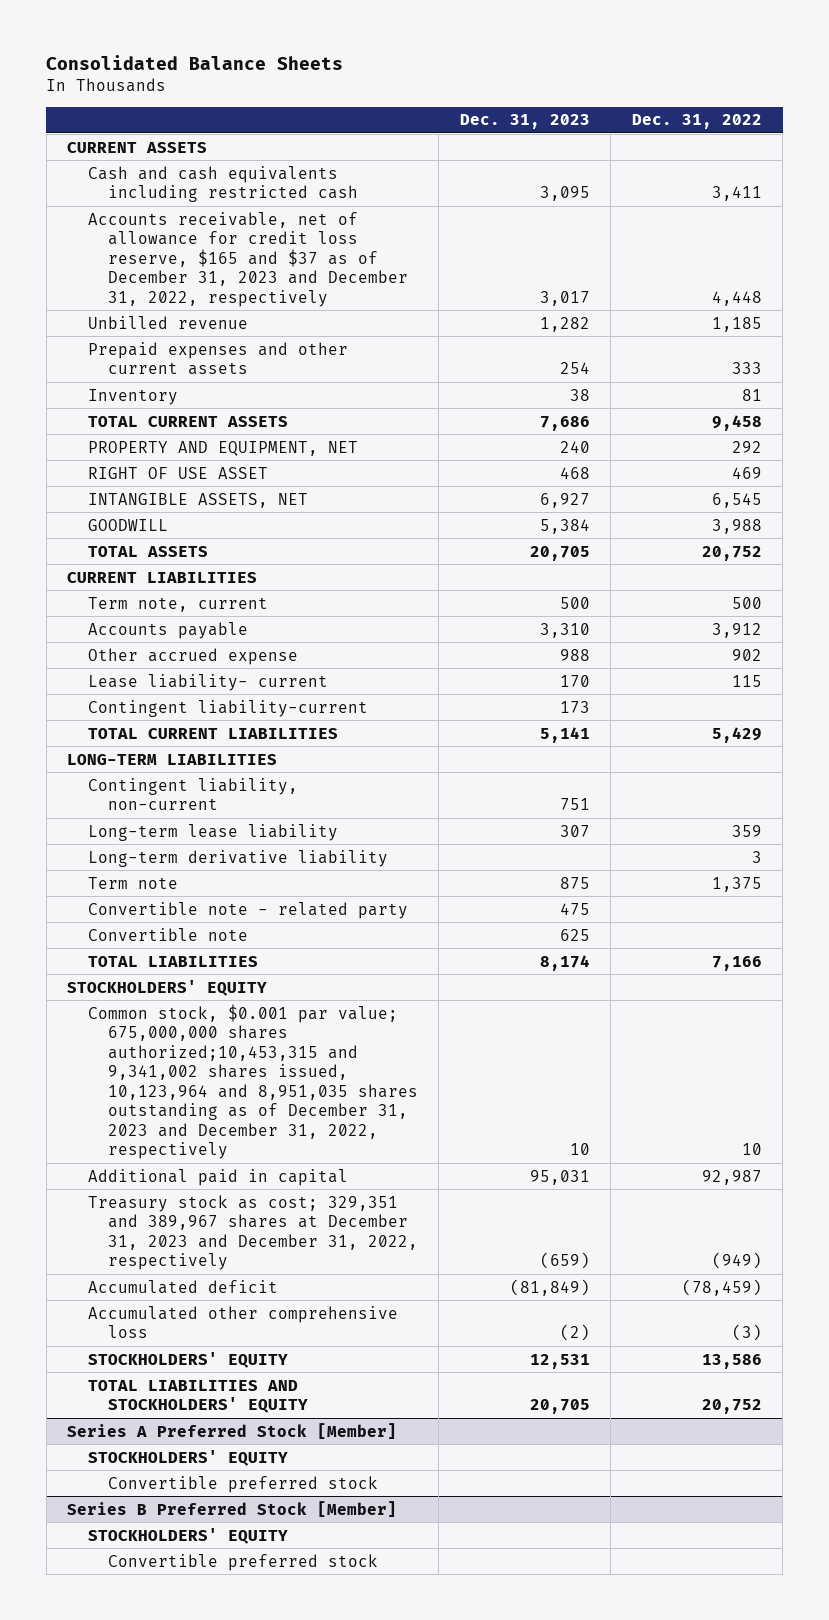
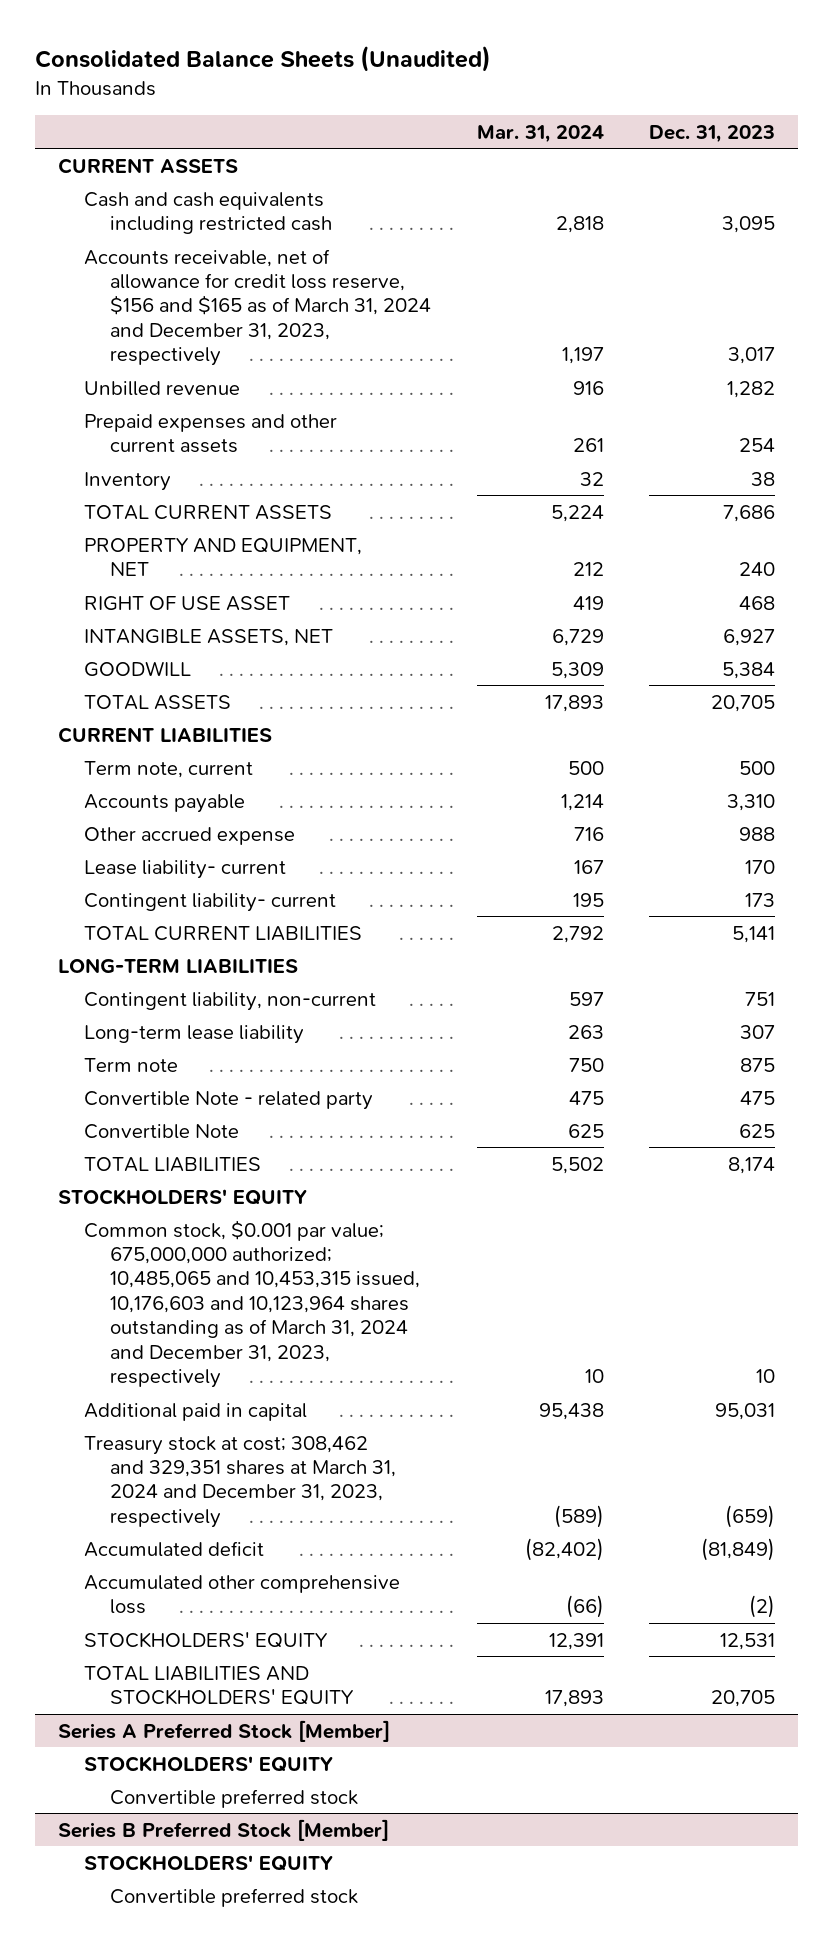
- Consolidated Balance Sheets
+ Consolidated Balance Sheets (Unaudited)
- | Dec. 31, 2023 | Dec. 31, 2022
+ | Mar. 31, 2024 | Dec. 31, 2023
- Accounts receivable, net of allowance for credit loss reserve, $165 and $37 as of December 31, 2023 and December 31, 2022, respectively | 3,017 | 4,448
+ Accounts receivable, net of allowance for credit loss reserve, $156 and $165 as of March 31, 2024 and December 31, 2023, respectively | 1,197 | 3,017
- Contingent liability-current | 173 |
+ Contingent liability- current | 195 | 173
- Long-term derivative liability | | 3
- Convertible note - related party | 475 |
- Convertible note | 625 |
+ Convertible Note - related party | 475 | 475
+ Convertible Note | 625 | 625
- Common stock, $0.001 par value; 675,000,000 shares authorized;10,453,315 and 9,341,002 shares issued, 10,123,964 and 8,951,035 shares outstanding as of December 31, 2023 and December 31, 2022, respectively | 10 | 10
+ Common stock, $0.001 par value; 675,000,000 authorized; 10,485,065 and 10,453,315 issued, 10,176,603 and 10,123,964 shares outstanding as of March 31, 2024 and December 31, 2023, respectively | 10 | 10
- Treasury stock as cost; 329,351 and 389,967 shares at December 31, 2023 and December 31, 2022, respectively | (659) | (949)
+ Treasury stock at cost; 308,462 and 329,351 shares at March 31, 2024 and December 31, 2023, respectively | (589) | (659)

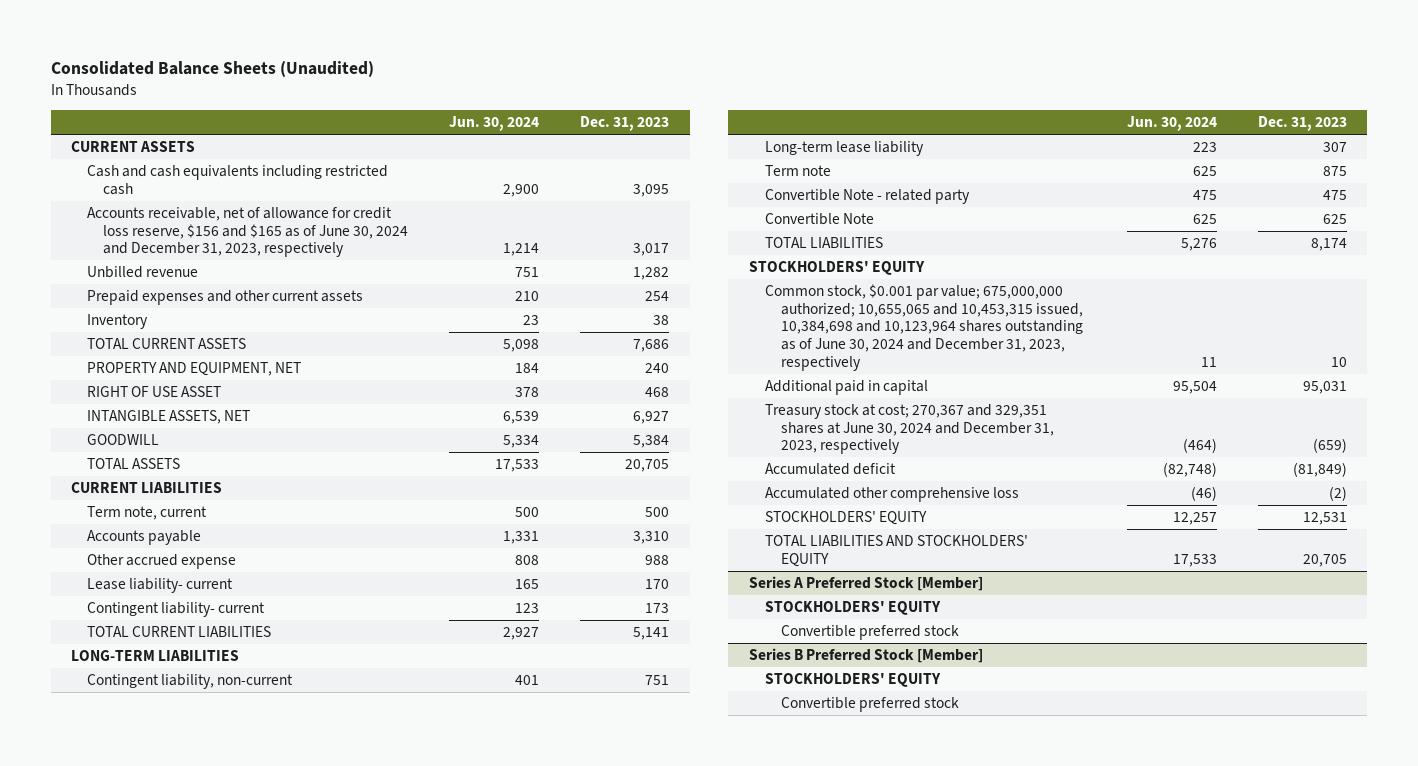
- | Mar. 31, 2024 | Dec. 31, 2023
+ | Jun. 30, 2024 | Dec. 31, 2023
- Accounts receivable, net of allowance for credit loss reserve, $156 and $165 as of March 31, 2024 and December 31, 2023, respectively | 1,197 | 3,017
+ Accounts receivable, net of allowance for credit loss reserve, $156 and $165 as of June 30, 2024 and December 31, 2023, respectively | 1,214 | 3,017
- Common stock, $0.001 par value; 675,000,000 authorized; 10,485,065 and 10,453,315 issued, 10,176,603 and 10,123,964 shares outstanding as of March 31, 2024 and December 31, 2023, respectively | 10 | 10
+ Common stock, $0.001 par value; 675,000,000 authorized; 10,655,065 and 10,453,315 issued, 10,384,698 and 10,123,964 shares outstanding as of June 30, 2024 and December 31, 2023, respectively | 11 | 10
- Treasury stock at cost; 308,462 and 329,351 shares at March 31, 2024 and December 31, 2023, respectively | (589) | (659)
+ Treasury stock at cost; 270,367 and 329,351 shares at June 30, 2024 and December 31, 2023, respectively | (464) | (659)

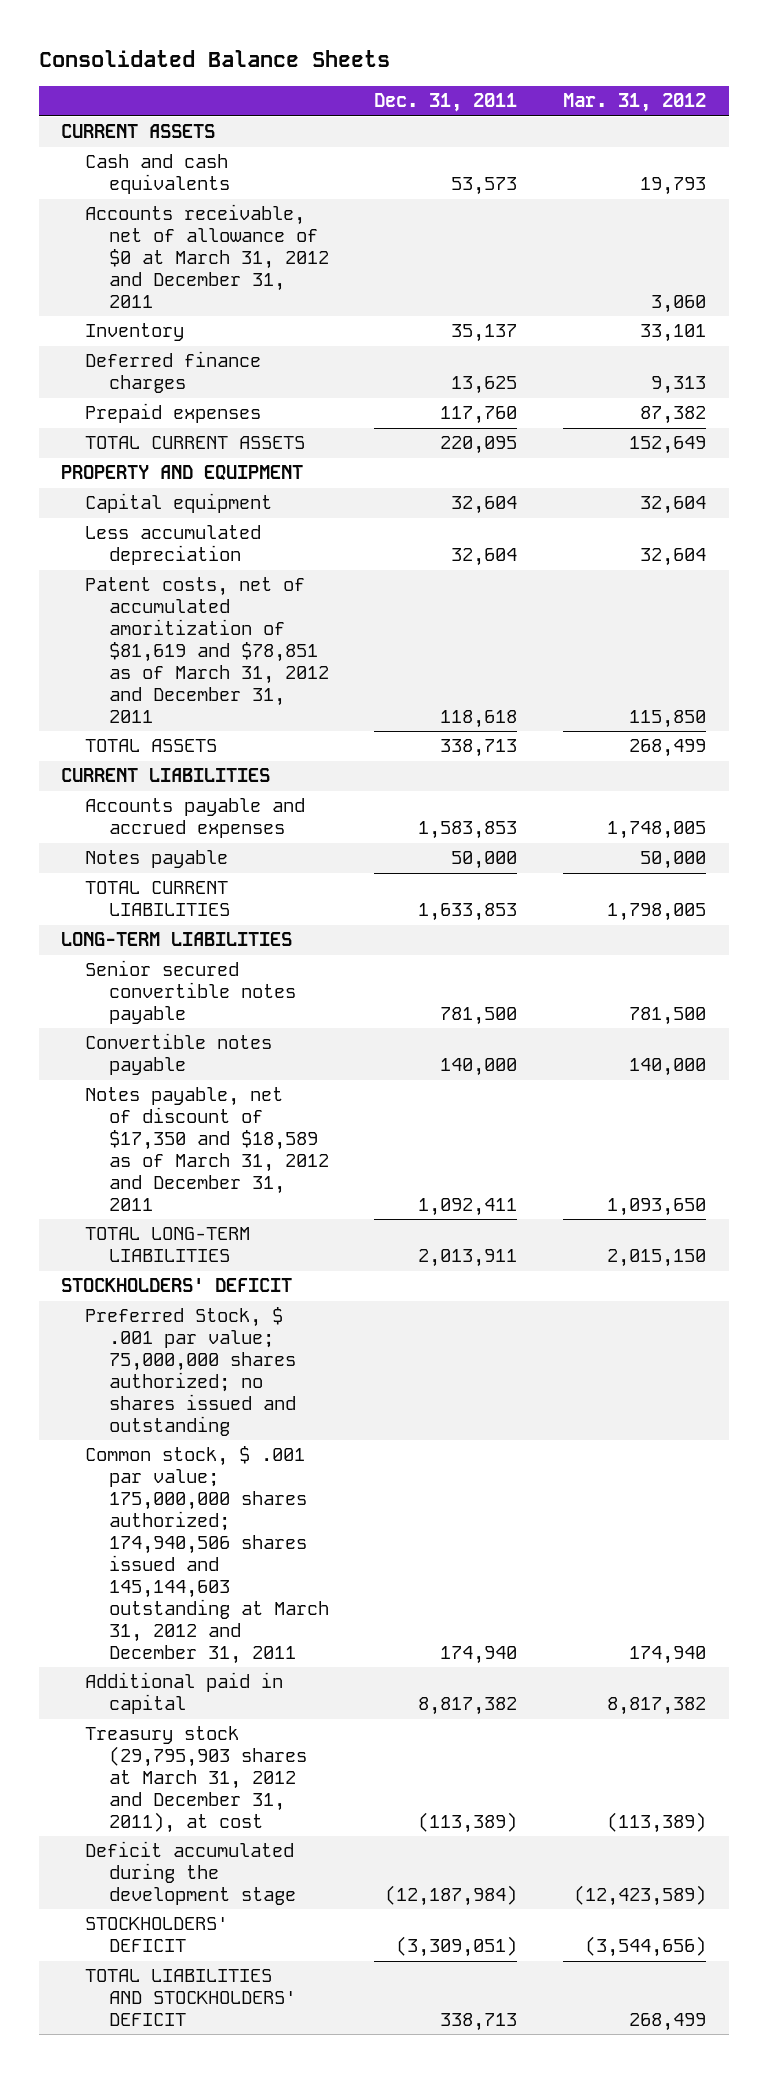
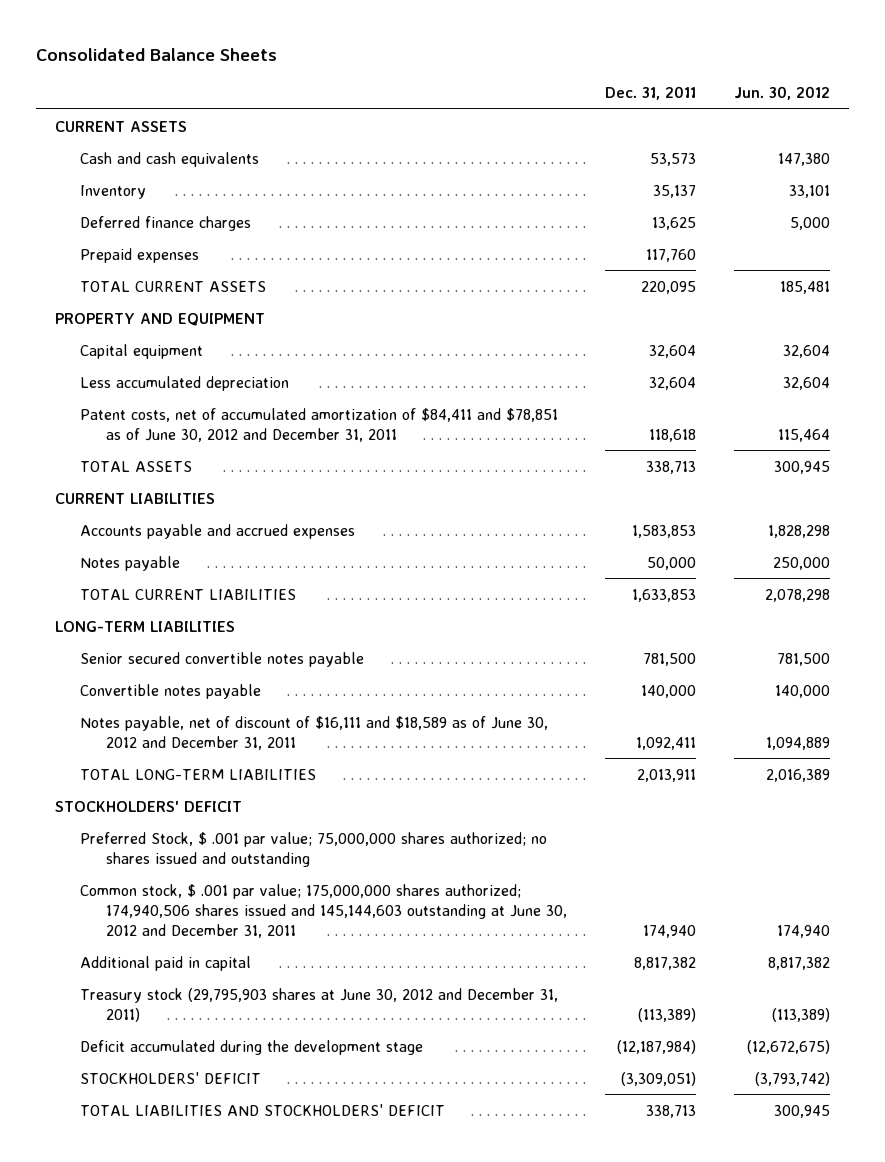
- | Dec. 31, 2011 | Mar. 31, 2012
+ | Dec. 31, 2011 | Jun. 30, 2012
- Accounts receivable, net of allowance of $0 at March 31, 2012 and December 31, 2011 | | 3,060
- Patent costs, net of accumulated amoritization of $81,619 and $78,851 as of March 31, 2012 and December 31, 2011 | 118,618 | 115,850
+ Patent costs, net of accumulated amortization of $84,411 and $78,851 as of June 30, 2012 and December 31, 2011 | 118,618 | 115,464
- Notes payable, net of discount of $17,350 and $18,589 as of March 31, 2012 and December 31, 2011 | 1,092,411 | 1,093,650
+ Notes payable, net of discount of $16,111 and $18,589 as of June 30, 2012 and December 31, 2011 | 1,092,411 | 1,094,889
- Common stock, $ .001 par value; 175,000,000 shares authorized; 174,940,506 shares issued and 145,144,603 outstanding at March 31, 2012 and December 31, 2011 | 174,940 | 174,940
+ Common stock, $ .001 par value; 175,000,000 shares authorized; 174,940,506 shares issued and 145,144,603 outstanding at June 30, 2012 and December 31, 2011 | 174,940 | 174,940
- Treasury stock (29,795,903 shares at March 31, 2012 and December 31, 2011), at cost | (113,389) | (113,389)
+ Treasury stock (29,795,903 shares at June 30, 2012 and December 31, 2011) | (113,389) | (113,389)

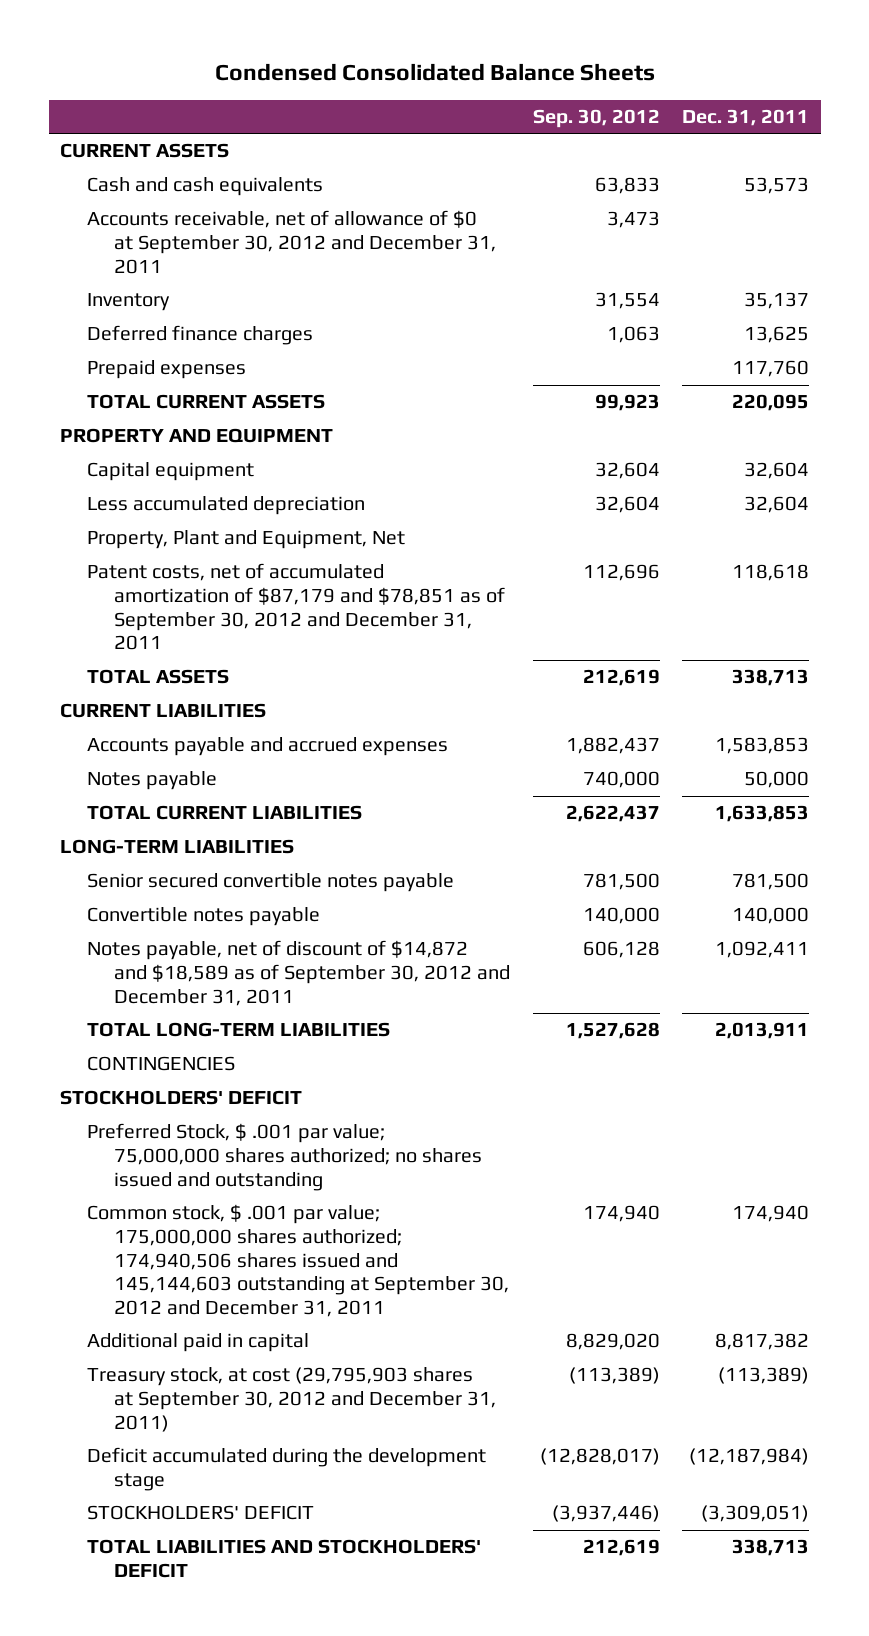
- Consolidated Balance Sheets
+ Condensed Consolidated Balance Sheets
- | Dec. 31, 2011 | Jun. 30, 2012
+ | Sep. 30, 2012 | Dec. 31, 2011
+ Accounts receivable, net of allowance of $0 at September 30, 2012 and December 31, 2011 | 3,473 |
- Patent costs, net of accumulated amortization of $84,411 and $78,851 as of June 30, 2012 and December 31, 2011 | 118,618 | 115,464
+ Property, Plant and Equipment, Net
+ Patent costs, net of accumulated amortization of $87,179 and $78,851 as of September 30, 2012 and December 31, 2011 | 112,696 | 118,618
- Notes payable, net of discount of $16,111 and $18,589 as of June 30, 2012 and December 31, 2011 | 1,092,411 | 1,094,889
+ Notes payable, net of discount of $14,872 and $18,589 as of September 30, 2012 and December 31, 2011 | 606,128 | 1,092,411
+ CONTINGENCIES
- Common stock, $ .001 par value; 175,000,000 shares authorized; 174,940,506 shares issued and 145,144,603 outstanding at June 30, 2012 and December 31, 2011 | 174,940 | 174,940
+ Common stock, $ .001 par value; 175,000,000 shares authorized; 174,940,506 shares issued and 145,144,603 outstanding at September 30, 2012 and December 31, 2011 | 174,940 | 174,940
- Treasury stock (29,795,903 shares at June 30, 2012 and December 31, 2011) | (113,389) | (113,389)
+ Treasury stock, at cost (29,795,903 shares at September 30, 2012 and December 31, 2011) | (113,389) | (113,389)

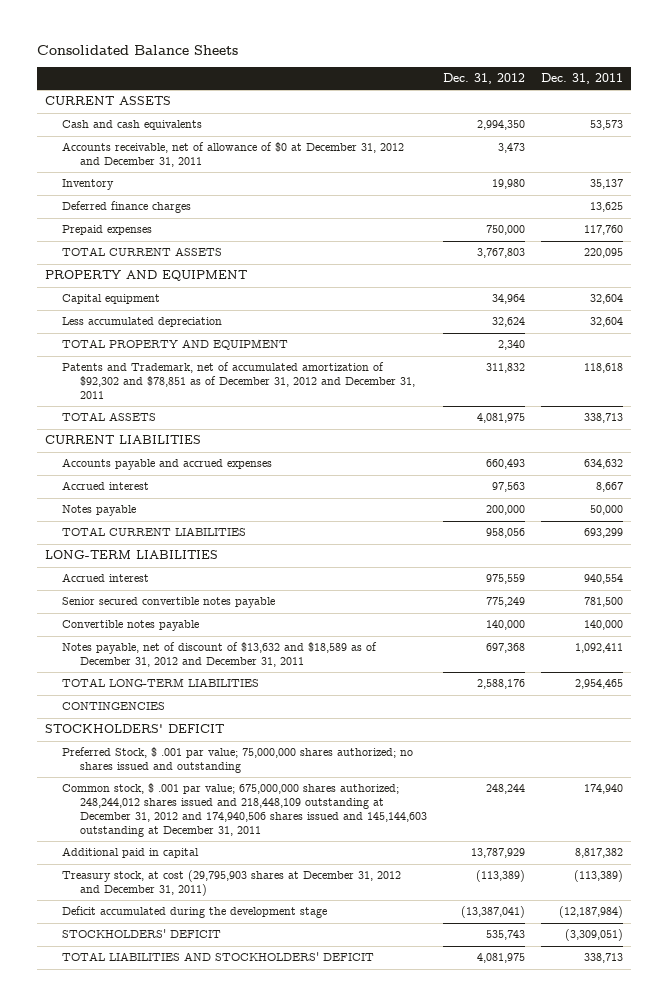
- Condensed Consolidated Balance Sheets
+ Consolidated Balance Sheets
- | Sep. 30, 2012 | Dec. 31, 2011
+ | Dec. 31, 2012 | Dec. 31, 2011
- Accounts receivable, net of allowance of $0 at September 30, 2012 and December 31, 2011 | 3,473 |
+ Accounts receivable, net of allowance of $0 at December 31, 2012 and December 31, 2011 | 3,473 |
- Property, Plant and Equipment, Net
- Patent costs, net of accumulated amortization of $87,179 and $78,851 as of September 30, 2012 and December 31, 2011 | 112,696 | 118,618
+ TOTAL PROPERTY AND EQUIPMENT | 2,340 |
+ Patents and Trademark, net of accumulated amortization of $92,302 and $78,851 as of December 31, 2012 and December 31, 2011 | 311,832 | 118,618
- Accounts payable and accrued expenses | 1,882,437 | 1,583,853
+ Accounts payable and accrued expenses | 660,493 | 634,632
+ Accrued interest | 97,563 | 8,667
- TOTAL CURRENT LIABILITIES | 2,622,437 | 1,633,853
+ TOTAL CURRENT LIABILITIES | 958,056 | 693,299
+ Accrued interest | 975,559 | 940,554
- Notes payable, net of discount of $14,872 and $18,589 as of September 30, 2012 and December 31, 2011 | 606,128 | 1,092,411
- TOTAL LONG-TERM LIABILITIES | 1,527,628 | 2,013,911
+ Notes payable, net of discount of $13,632 and $18,589 as of December 31, 2012 and December 31, 2011 | 697,368 | 1,092,411
+ TOTAL LONG-TERM LIABILITIES | 2,588,176 | 2,954,465
- Common stock, $ .001 par value; 175,000,000 shares authorized; 174,940,506 shares issued and 145,144,603 outstanding at September 30, 2012 and December 31, 2011 | 174,940 | 174,940
+ Common stock, $ .001 par value; 675,000,000 shares authorized; 248,244,012 shares issued and 218,448,109 outstanding at December 31, 2012 and 174,940,506 shares issued and 145,144,603 outstanding at December 31, 2011 | 248,244 | 174,940
- Treasury stock, at cost (29,795,903 shares at September 30, 2012 and December 31, 2011) | (113,389) | (113,389)
+ Treasury stock, at cost (29,795,903 shares at December 31, 2012 and December 31, 2011) | (113,389) | (113,389)

